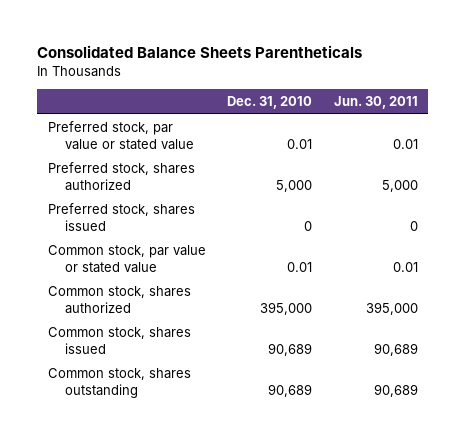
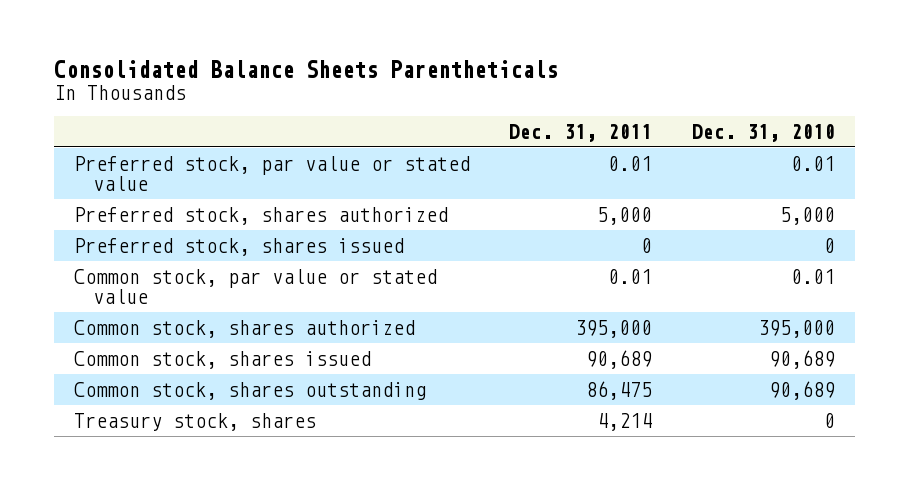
- | Dec. 31, 2010 | Jun. 30, 2011
+ | Dec. 31, 2011 | Dec. 31, 2010
+ Treasury stock, shares | 4,214 | 0

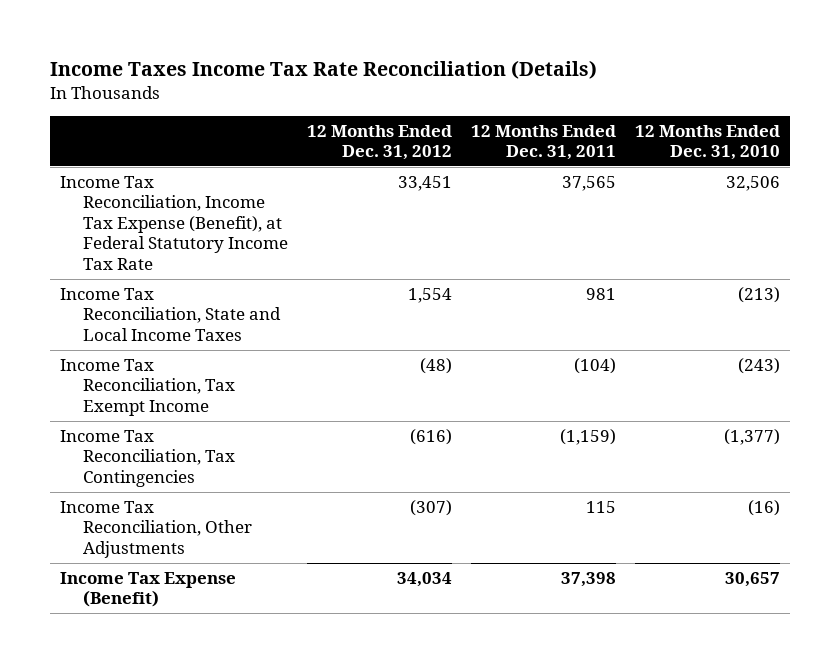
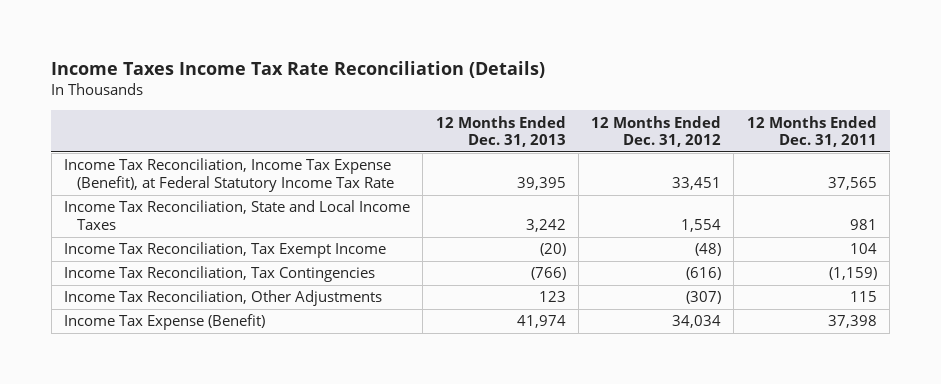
- | 12 Months Ended Dec. 31, 2012 | 12 Months Ended Dec. 31, 2011 | 12 Months Ended Dec. 31, 2010
+ | 12 Months Ended Dec. 31, 2013 | 12 Months Ended Dec. 31, 2012 | 12 Months Ended Dec. 31, 2011
- Income Tax Reconciliation, Tax Exempt Income | (48) | (104) | (243)
+ Income Tax Reconciliation, Tax Exempt Income | (20) | (48) | 104

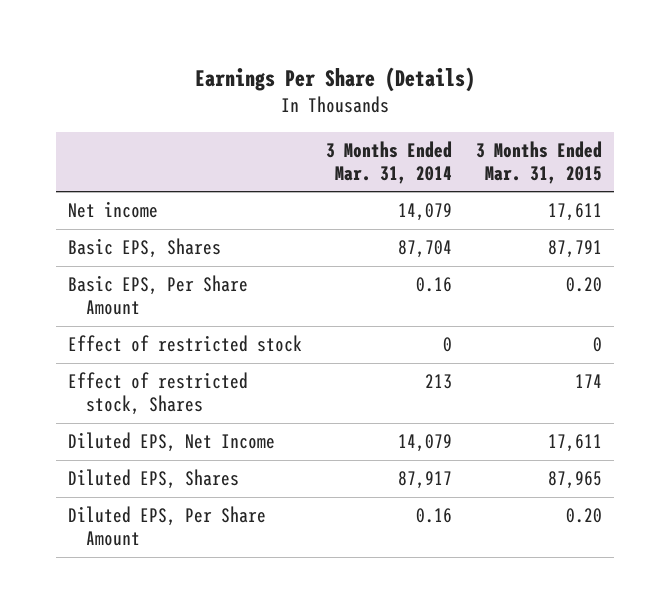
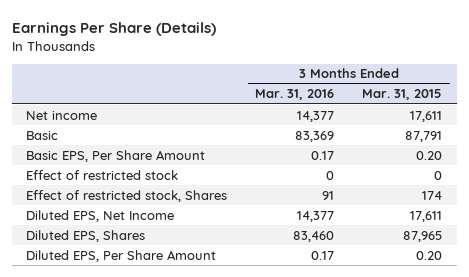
- | 3 Months Ended Mar. 31, 2014 | 3 Months Ended Mar. 31, 2015
+ | 3 Months Ended Mar. 31, 2016 | 3 Months Ended Mar. 31, 2015
- Basic EPS, Shares | 87,704 | 87,791
+ Basic | 83,369 | 87,791

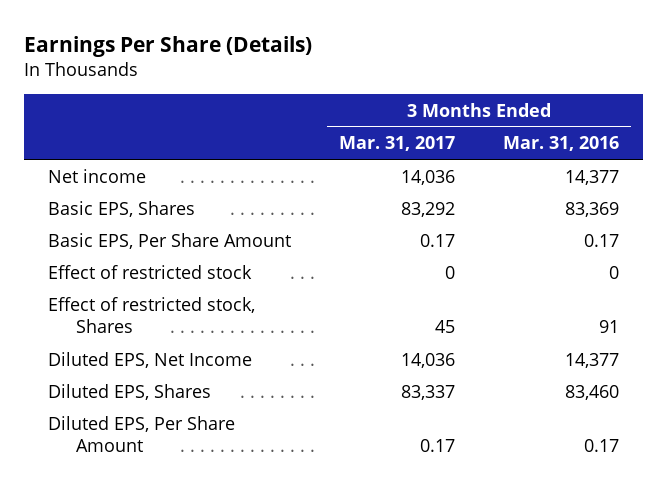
- | 3 Months Ended Mar. 31, 2016 | 3 Months Ended Mar. 31, 2015
+ | 3 Months Ended Mar. 31, 2017 | 3 Months Ended Mar. 31, 2016
- Basic | 83,369 | 87,791
+ Basic EPS, Shares | 83,292 | 83,369

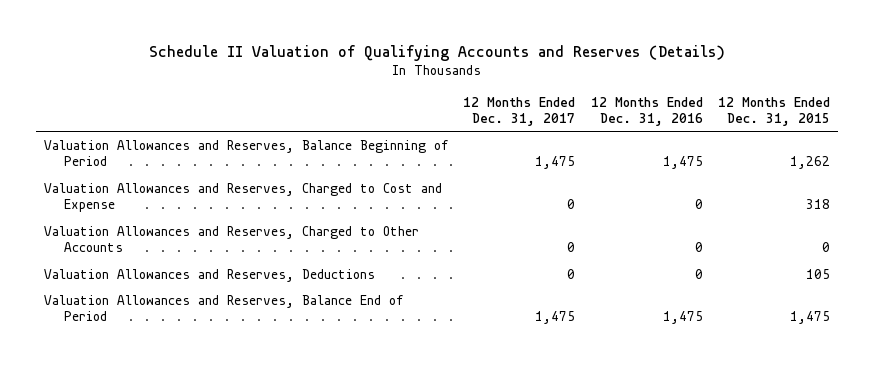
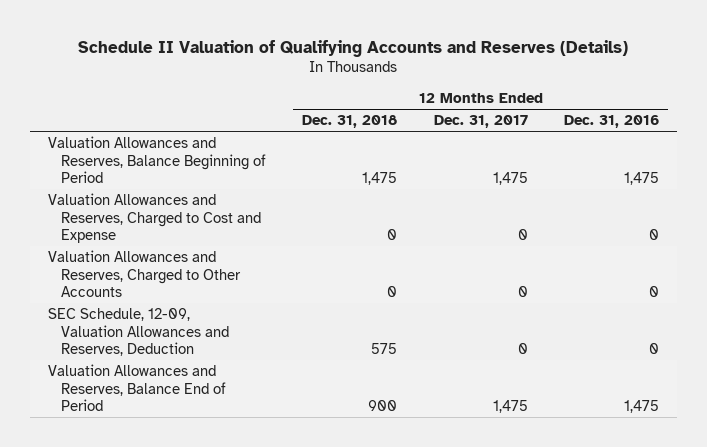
- | 12 Months Ended Dec. 31, 2017 | 12 Months Ended Dec. 31, 2016 | 12 Months Ended Dec. 31, 2015
+ | 12 Months Ended Dec. 31, 2018 | 12 Months Ended Dec. 31, 2017 | 12 Months Ended Dec. 31, 2016
- Valuation Allowances and Reserves, Deductions | 0 | 0 | 105
+ SEC Schedule, 12-09, Valuation Allowances and Reserves, Deduction | 575 | 0 | 0

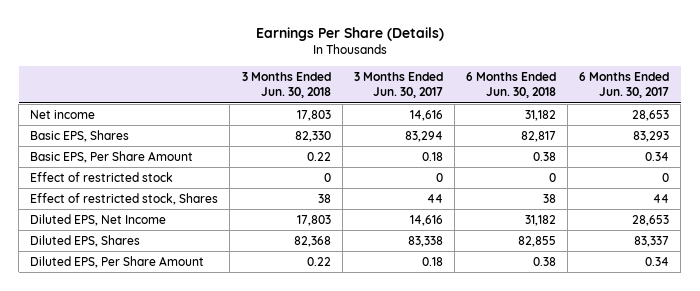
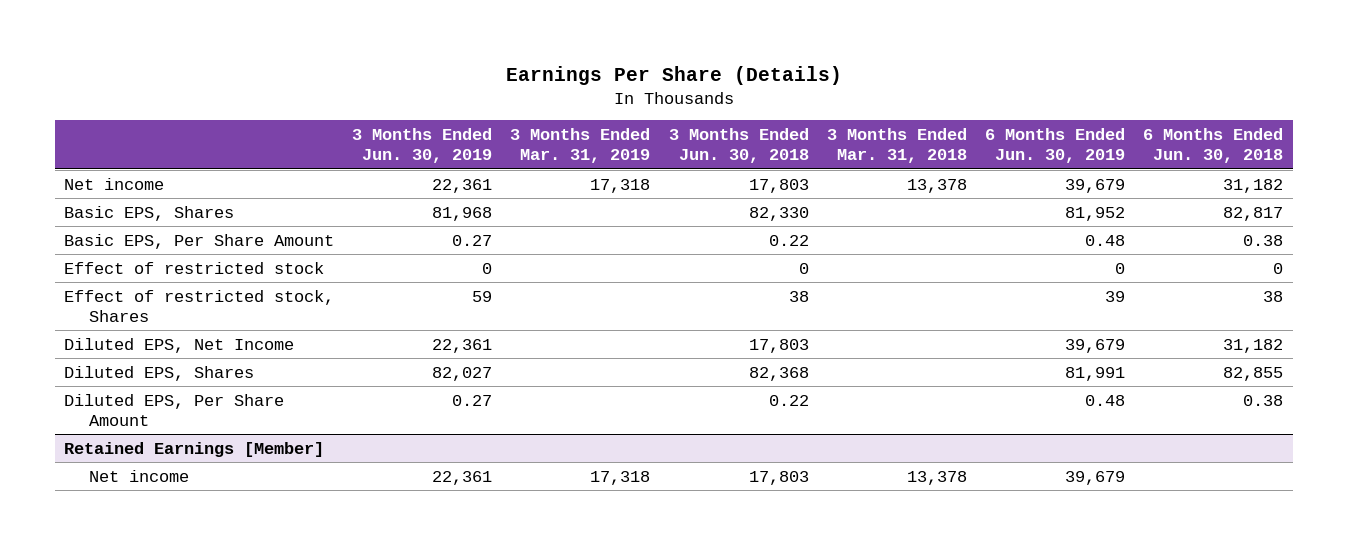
- | 3 Months Ended Jun. 30, 2018 | 3 Months Ended Jun. 30, 2017 | 6 Months Ended Jun. 30, 2018 | 6 Months Ended Jun. 30, 2017
+ | 3 Months Ended Jun. 30, 2019 | 3 Months Ended Mar. 31, 2019 | 3 Months Ended Jun. 30, 2018 | 3 Months Ended Mar. 31, 2018 | 6 Months Ended Jun. 30, 2019 | 6 Months Ended Jun. 30, 2018
+ Retained Earnings [Member]
+ Net income | 22,361 | 17,318 | 17,803 | 13,378 | 39,679 |

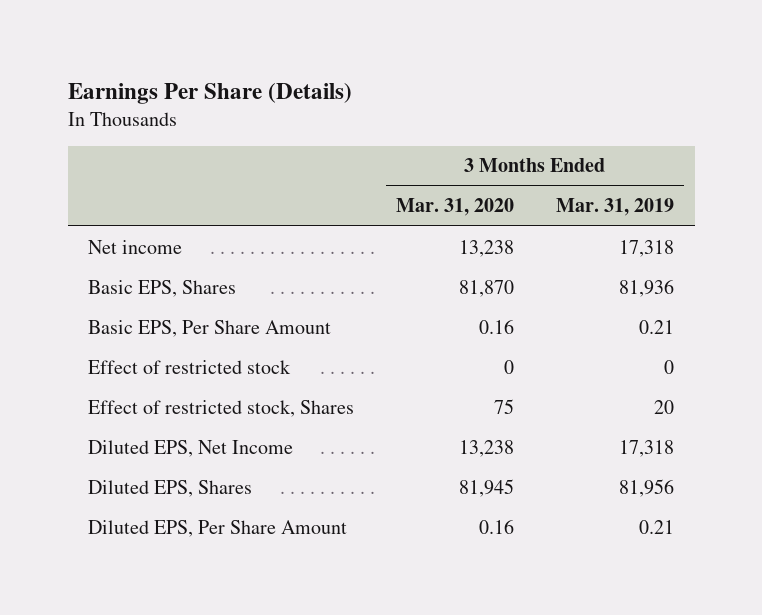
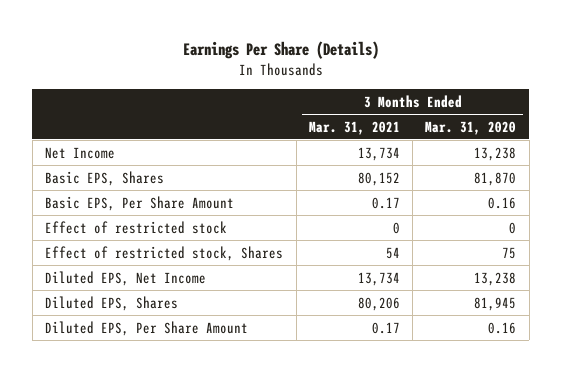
- | 3 Months Ended Mar. 31, 2020 | 3 Months Ended Mar. 31, 2019
+ | 3 Months Ended Mar. 31, 2021 | 3 Months Ended Mar. 31, 2020
- Net income | 13,238 | 17,318
+ Net Income | 13,734 | 13,238

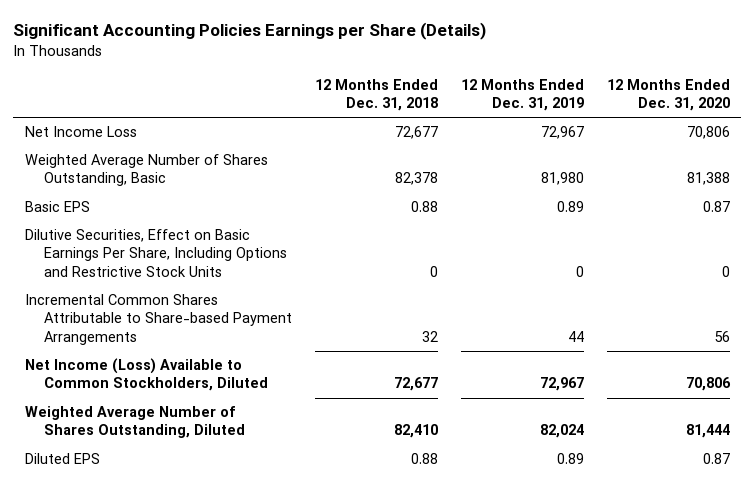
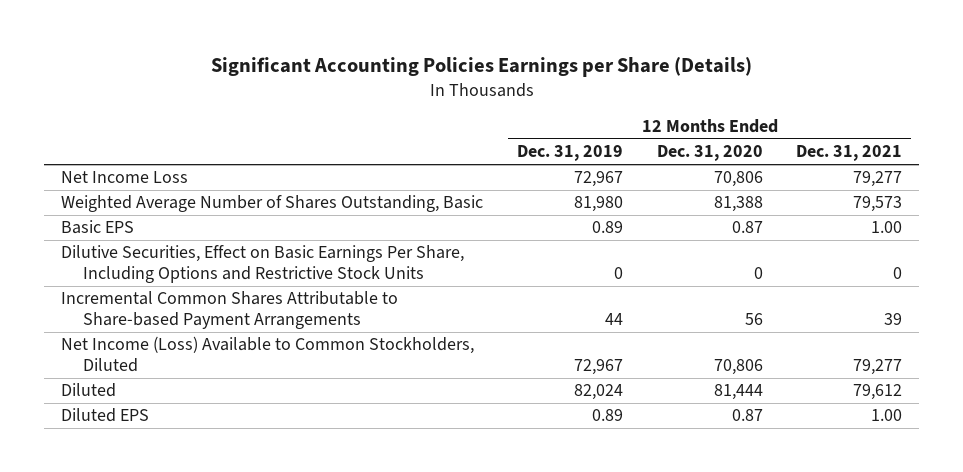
- | 12 Months Ended Dec. 31, 2018 | 12 Months Ended Dec. 31, 2019 | 12 Months Ended Dec. 31, 2020
+ | 12 Months Ended Dec. 31, 2019 | 12 Months Ended Dec. 31, 2020 | 12 Months Ended Dec. 31, 2021
- Weighted Average Number of Shares Outstanding, Diluted | 82,410 | 82,024 | 81,444
+ Diluted | 82,024 | 81,444 | 79,612

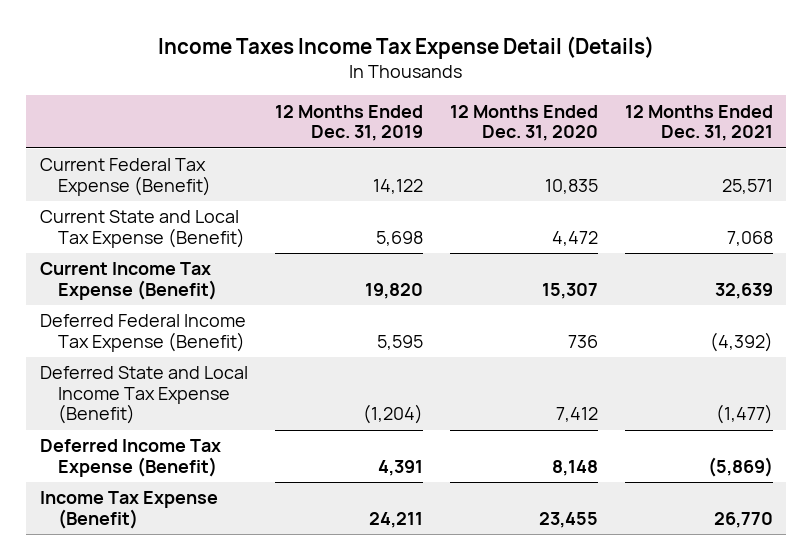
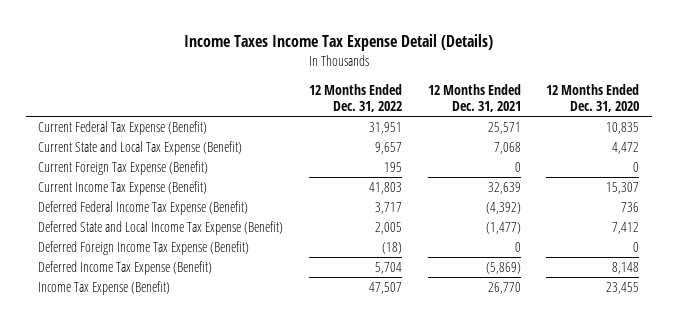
- | 12 Months Ended Dec. 31, 2019 | 12 Months Ended Dec. 31, 2020 | 12 Months Ended Dec. 31, 2021
+ | 12 Months Ended Dec. 31, 2022 | 12 Months Ended Dec. 31, 2021 | 12 Months Ended Dec. 31, 2020
+ Current Foreign Tax Expense (Benefit) | 195 | 0 | 0
+ Deferred Foreign Income Tax Expense (Benefit) | (18) | 0 | 0

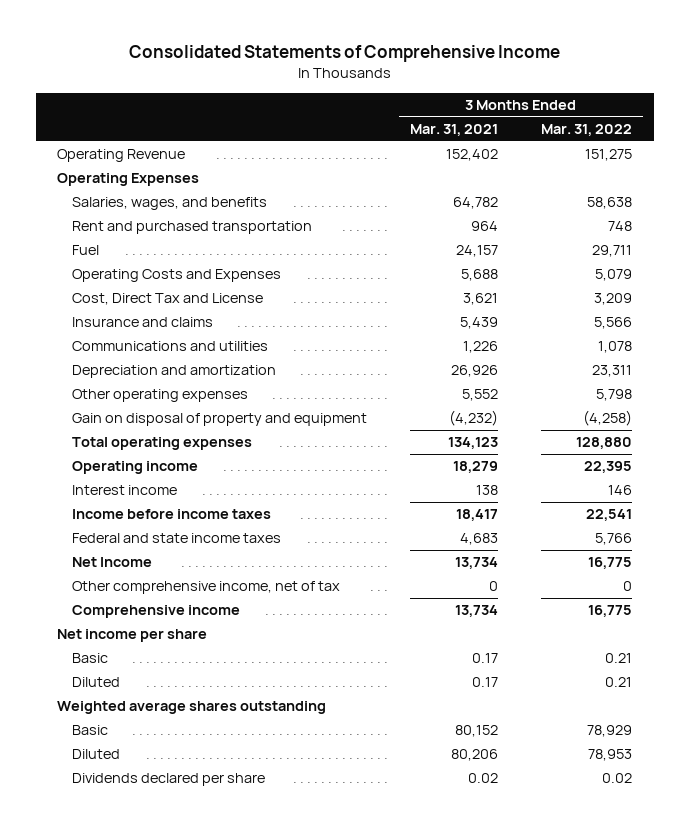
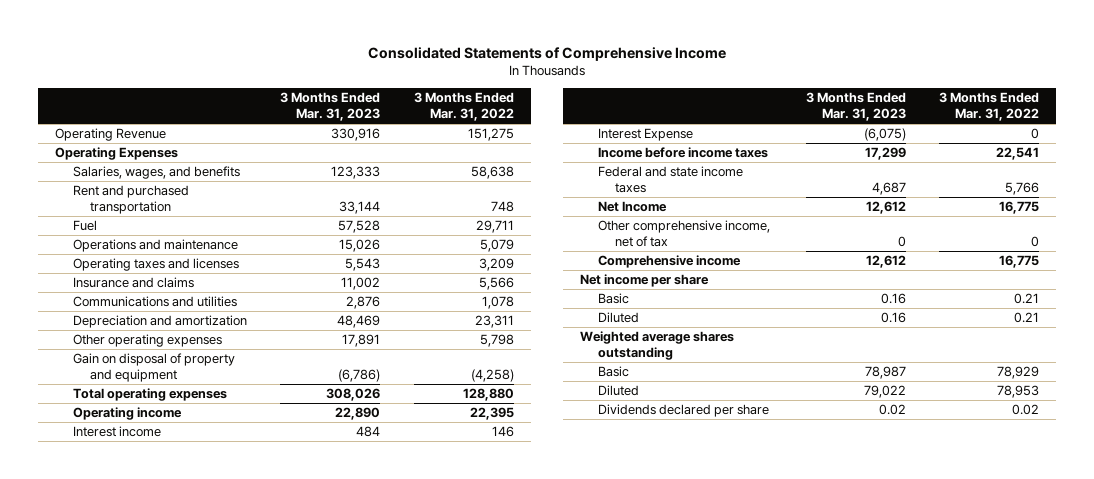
- | 3 Months Ended Mar. 31, 2021 | 3 Months Ended Mar. 31, 2022
+ | 3 Months Ended Mar. 31, 2023 | 3 Months Ended Mar. 31, 2022
- Operating Costs and Expenses | 5,688 | 5,079
- Cost, Direct Tax and License | 3,621 | 3,209
+ Operations and maintenance | 15,026 | 5,079
+ Operating taxes and licenses | 5,543 | 3,209
+ Interest Expense | (6,075) | 0

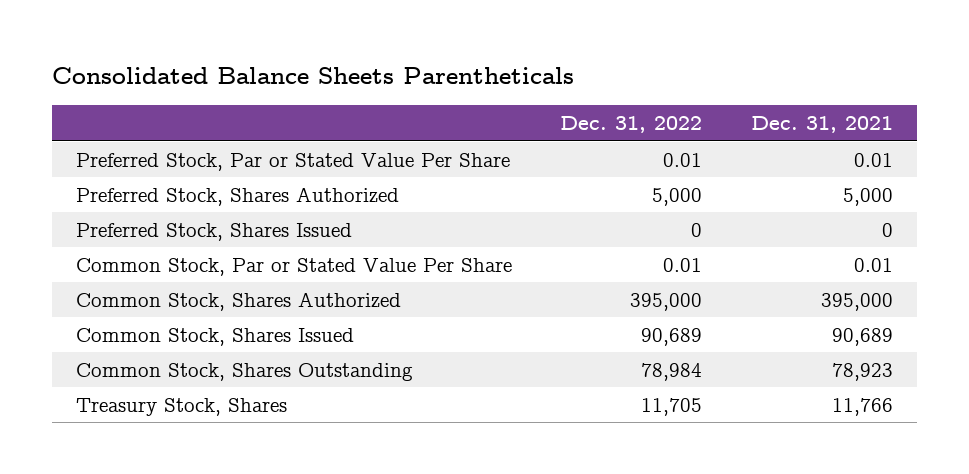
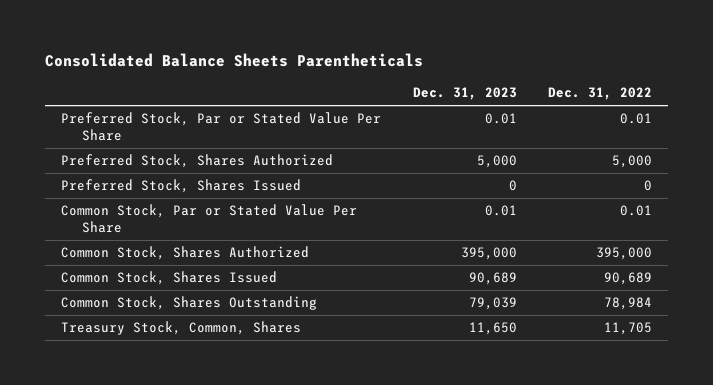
- | Dec. 31, 2022 | Dec. 31, 2021
+ | Dec. 31, 2023 | Dec. 31, 2022
- Treasury Stock, Shares | 11,705 | 11,766
+ Treasury Stock, Common, Shares | 11,650 | 11,705

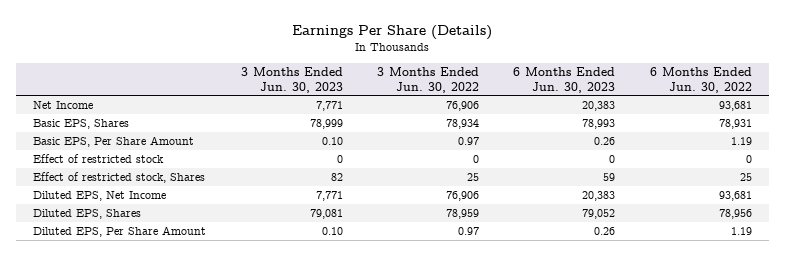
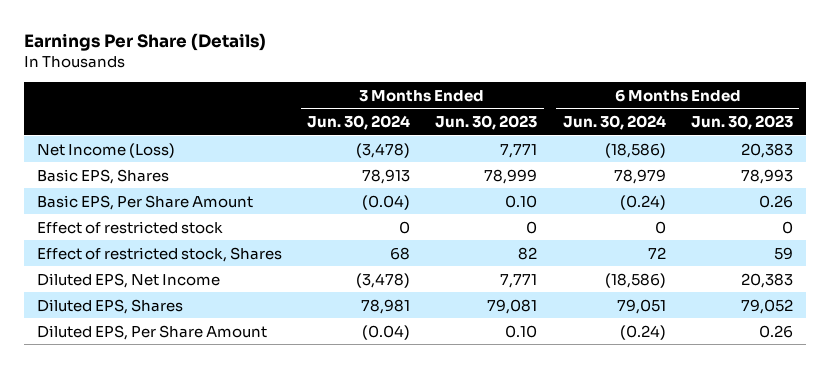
- | 3 Months Ended Jun. 30, 2023 | 3 Months Ended Jun. 30, 2022 | 6 Months Ended Jun. 30, 2023 | 6 Months Ended Jun. 30, 2022
+ | 3 Months Ended Jun. 30, 2024 | 3 Months Ended Jun. 30, 2023 | 6 Months Ended Jun. 30, 2024 | 6 Months Ended Jun. 30, 2023
- Net Income | 7,771 | 76,906 | 20,383 | 93,681
+ Net Income (Loss) | (3,478) | 7,771 | (18,586) | 20,383

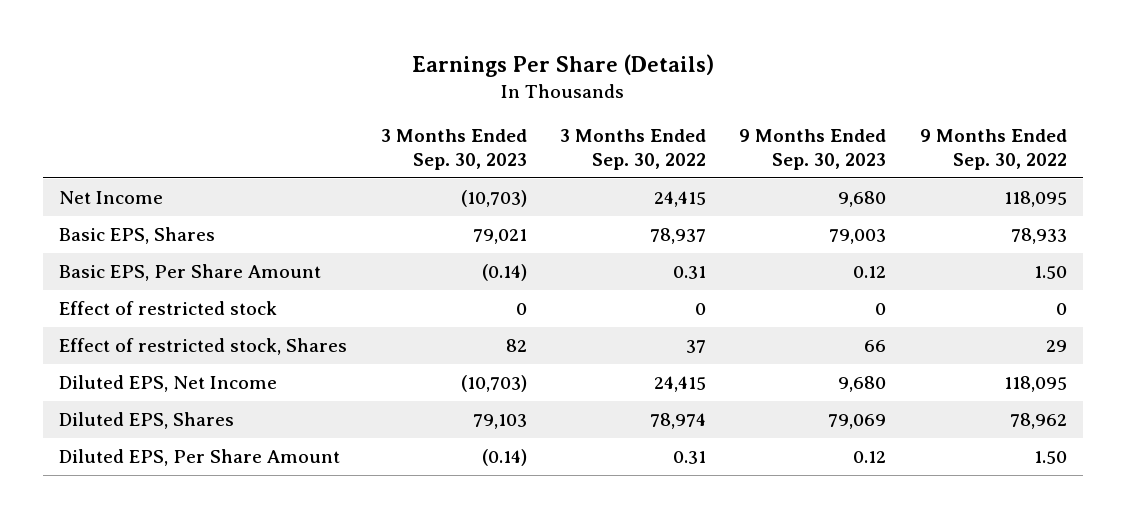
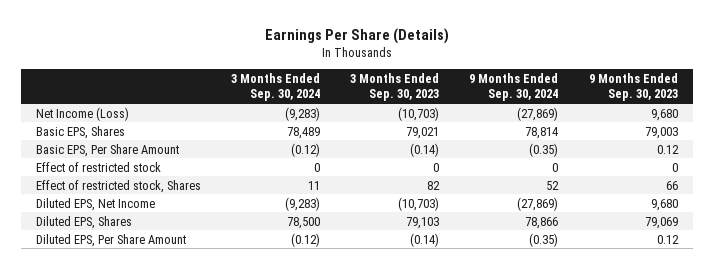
- | 3 Months Ended Sep. 30, 2023 | 3 Months Ended Sep. 30, 2022 | 9 Months Ended Sep. 30, 2023 | 9 Months Ended Sep. 30, 2022
+ | 3 Months Ended Sep. 30, 2024 | 3 Months Ended Sep. 30, 2023 | 9 Months Ended Sep. 30, 2024 | 9 Months Ended Sep. 30, 2023
- Net Income | (10,703) | 24,415 | 9,680 | 118,095
+ Net Income (Loss) | (9,283) | (10,703) | (27,869) | 9,680

